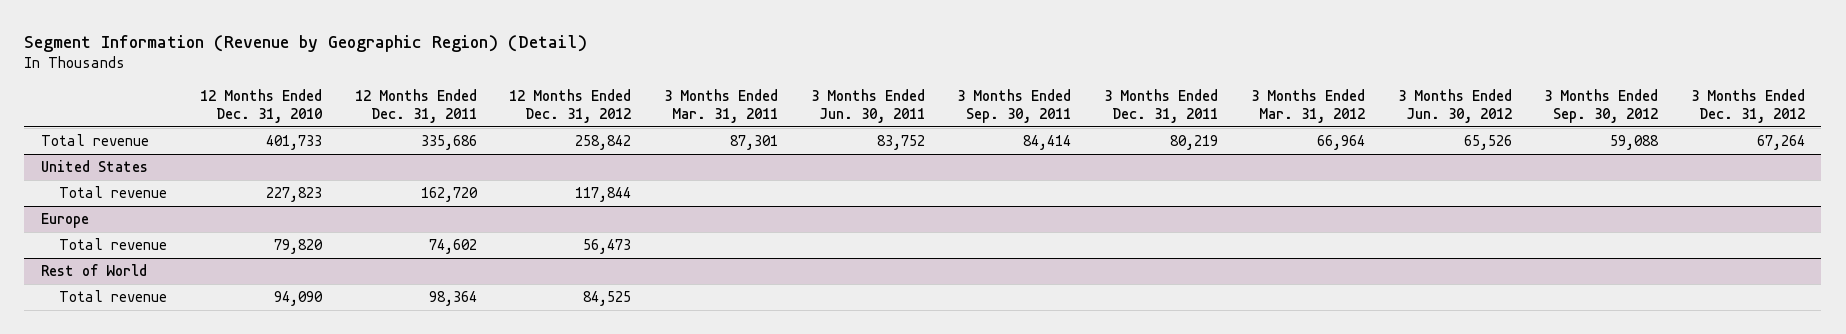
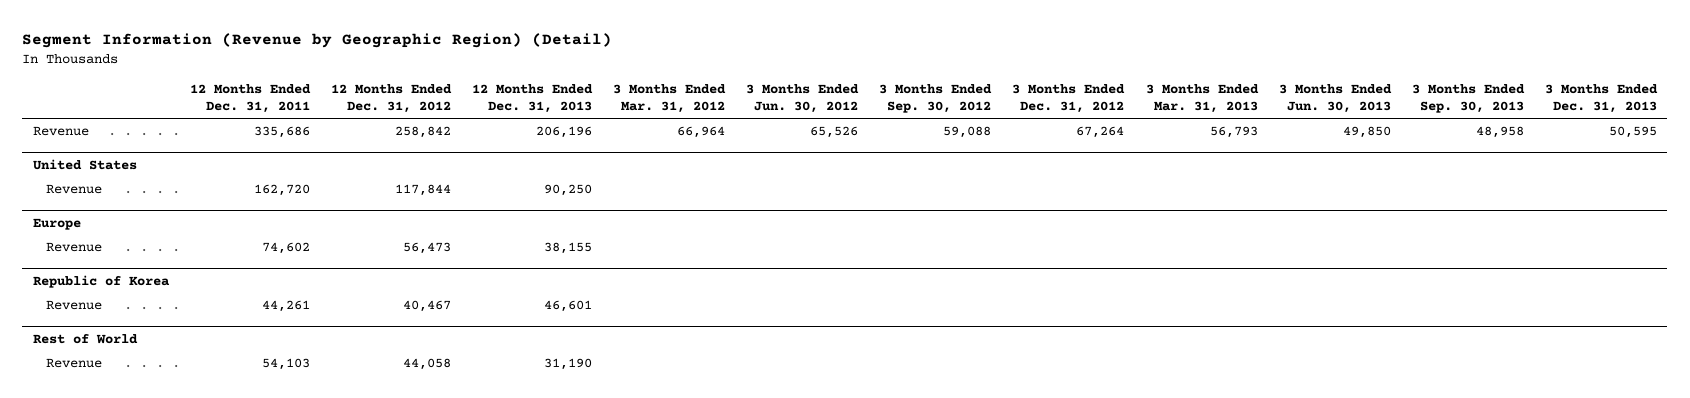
- | 12 Months Ended Dec. 31, 2010 | 12 Months Ended Dec. 31, 2011 | 12 Months Ended Dec. 31, 2012 | 3 Months Ended Mar. 31, 2011 | 3 Months Ended Jun. 30, 2011 | 3 Months Ended Sep. 30, 2011 | 3 Months Ended Dec. 31, 2011 | 3 Months Ended Mar. 31, 2012 | 3 Months Ended Jun. 30, 2012 | 3 Months Ended Sep. 30, 2012 | 3 Months Ended Dec. 31, 2012
+ | 12 Months Ended Dec. 31, 2011 | 12 Months Ended Dec. 31, 2012 | 12 Months Ended Dec. 31, 2013 | 3 Months Ended Mar. 31, 2012 | 3 Months Ended Jun. 30, 2012 | 3 Months Ended Sep. 30, 2012 | 3 Months Ended Dec. 31, 2012 | 3 Months Ended Mar. 31, 2013 | 3 Months Ended Jun. 30, 2013 | 3 Months Ended Sep. 30, 2013 | 3 Months Ended Dec. 31, 2013
- Total revenue | 401,733 | 335,686 | 258,842 | 87,301 | 83,752 | 84,414 | 80,219 | 66,964 | 65,526 | 59,088 | 67,264
+ Revenue | 335,686 | 258,842 | 206,196 | 66,964 | 65,526 | 59,088 | 67,264 | 56,793 | 49,850 | 48,958 | 50,595
@ United States
- Total revenue | 227,823 | 162,720 | 117,844 | | | | | | | |
+ Revenue | 162,720 | 117,844 | 90,250 | | | | | | | |
@ Europe
- Total revenue | 79,820 | 74,602 | 56,473 | | | | | | | |
+ Revenue | 74,602 | 56,473 | 38,155 | | | | | | | |
+ Republic of Korea
+ Revenue | 44,261 | 40,467 | 46,601 | | | | | | | |
@ Rest of World
- Total revenue | 94,090 | 98,364 | 84,525 | | | | | | | |
+ Revenue | 54,103 | 44,058 | 31,190 | | | | | | | |

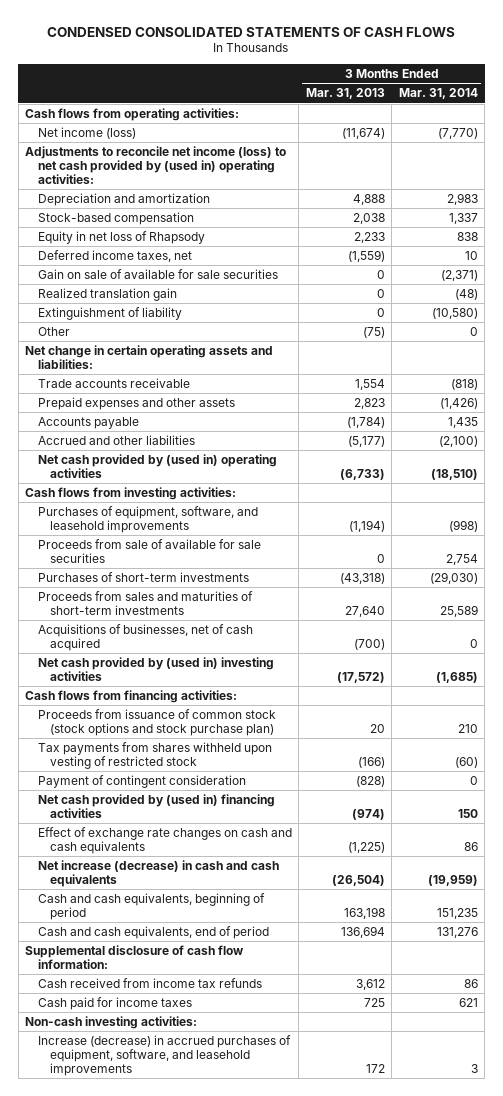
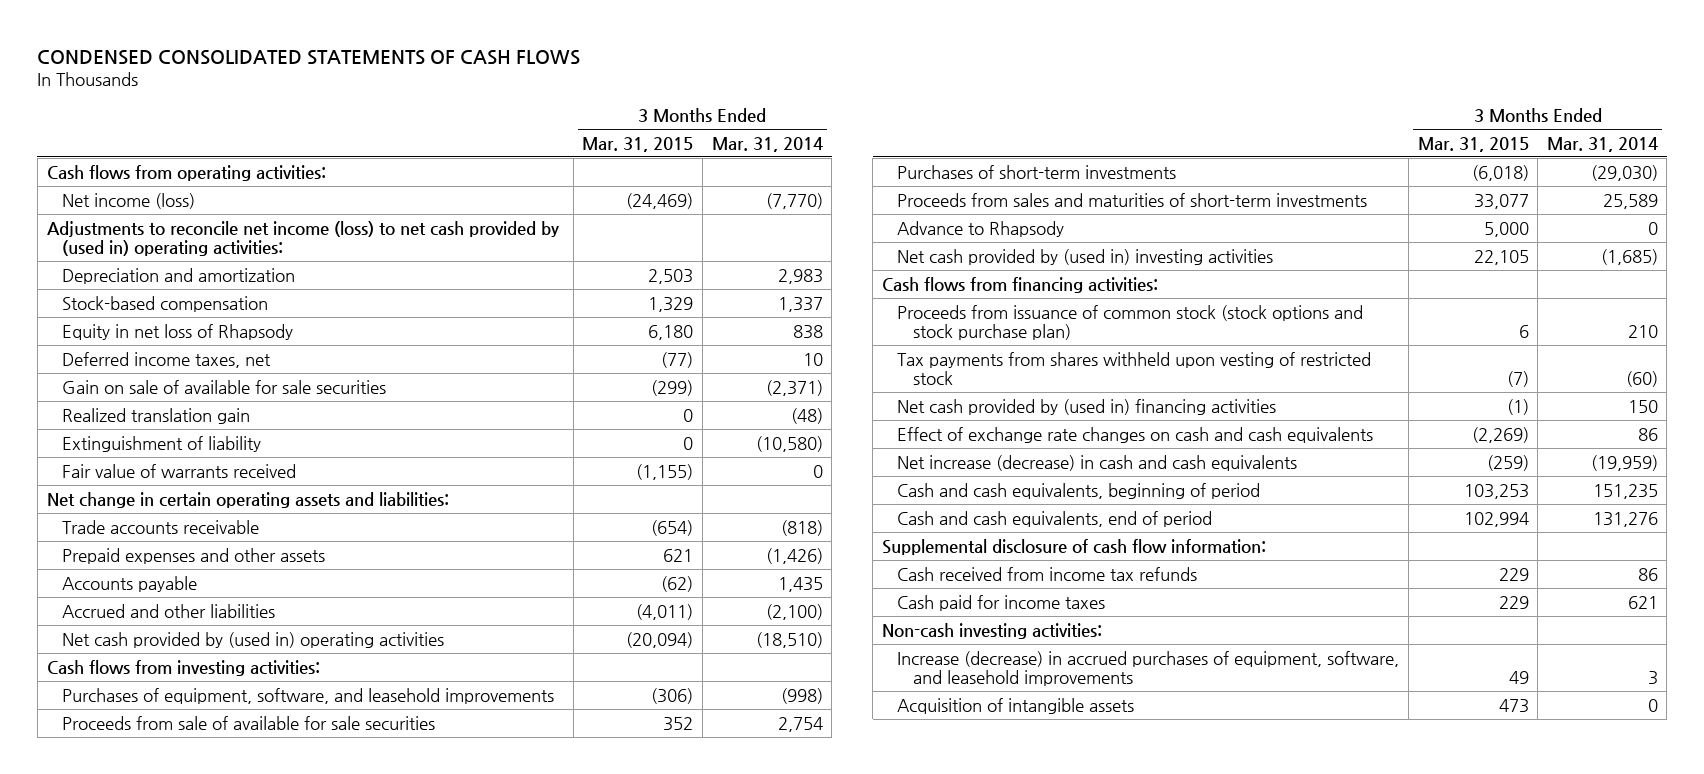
- | 3 Months Ended Mar. 31, 2013 | 3 Months Ended Mar. 31, 2014
+ | 3 Months Ended Mar. 31, 2015 | 3 Months Ended Mar. 31, 2014
- Other | (75) | 0
+ Fair value of warrants received | (1,155) | 0
- Acquisitions of businesses, net of cash acquired | (700) | 0
+ Advance to Rhapsody | 5,000 | 0
- Payment of contingent consideration | (828) | 0
+ Acquisition of intangible assets | 473 | 0

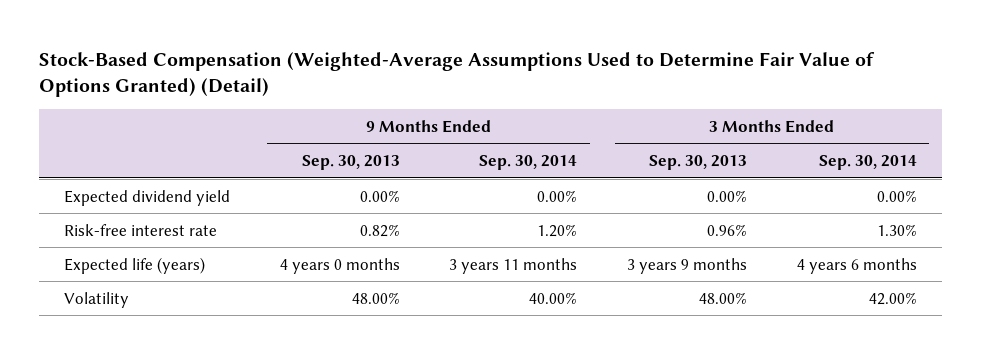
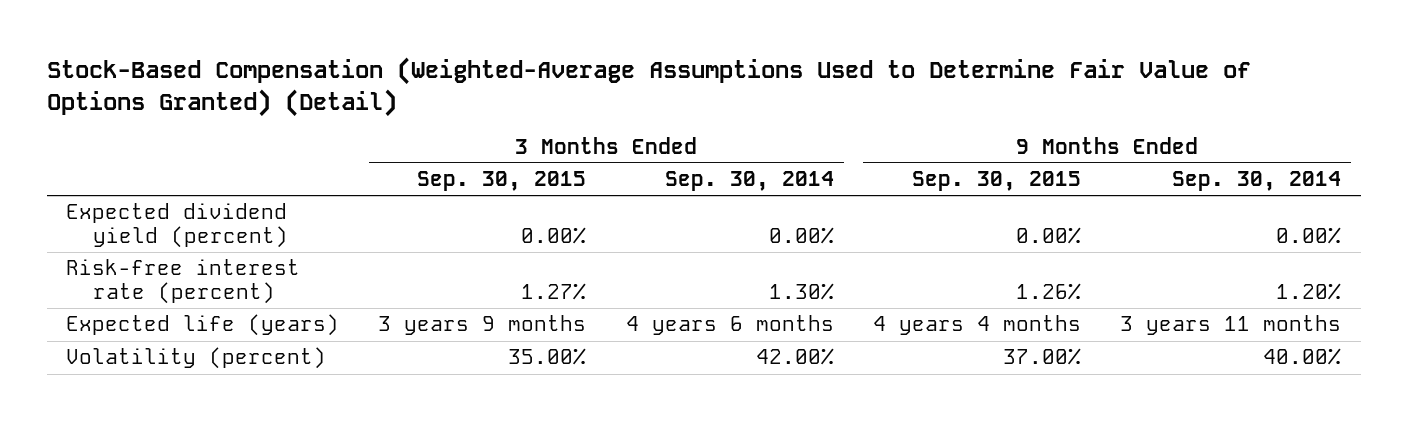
- | 9 Months Ended Sep. 30, 2013 | 9 Months Ended Sep. 30, 2014 | 3 Months Ended Sep. 30, 2013 | 3 Months Ended Sep. 30, 2014
+ | 3 Months Ended Sep. 30, 2015 | 3 Months Ended Sep. 30, 2014 | 9 Months Ended Sep. 30, 2015 | 9 Months Ended Sep. 30, 2014
- Expected dividend yield | 0.00% | 0.00% | 0.00% | 0.00%
- Risk-free interest rate | 0.82% | 1.20% | 0.96% | 1.30%
+ Expected dividend yield (percent) | 0.00% | 0.00% | 0.00% | 0.00%
+ Risk-free interest rate (percent) | 1.27% | 1.30% | 1.26% | 1.20%
- Volatility | 48.00% | 40.00% | 48.00% | 42.00%
+ Volatility (percent) | 35.00% | 42.00% | 37.00% | 40.00%

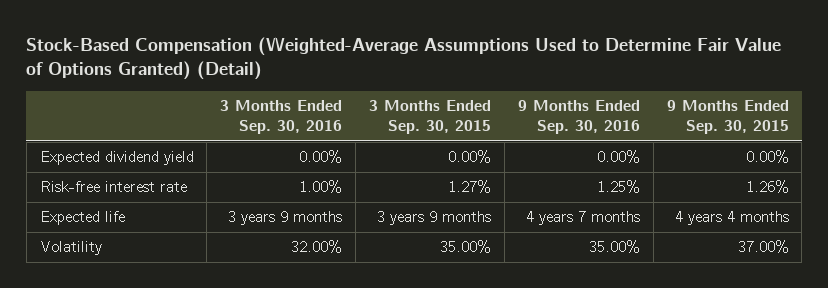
- | 3 Months Ended Sep. 30, 2015 | 3 Months Ended Sep. 30, 2014 | 9 Months Ended Sep. 30, 2015 | 9 Months Ended Sep. 30, 2014
+ | 3 Months Ended Sep. 30, 2016 | 3 Months Ended Sep. 30, 2015 | 9 Months Ended Sep. 30, 2016 | 9 Months Ended Sep. 30, 2015
- Expected dividend yield (percent) | 0.00% | 0.00% | 0.00% | 0.00%
- Risk-free interest rate (percent) | 1.27% | 1.30% | 1.26% | 1.20%
- Expected life (years) | 3 years 9 months | 4 years 6 months | 4 years 4 months | 3 years 11 months
- Volatility (percent) | 35.00% | 42.00% | 37.00% | 40.00%
+ Expected dividend yield | 0.00% | 0.00% | 0.00% | 0.00%
+ Risk-free interest rate | 1.00% | 1.27% | 1.25% | 1.26%
+ Expected life | 3 years 9 months | 3 years 9 months | 4 years 7 months | 4 years 4 months
+ Volatility | 32.00% | 35.00% | 35.00% | 37.00%

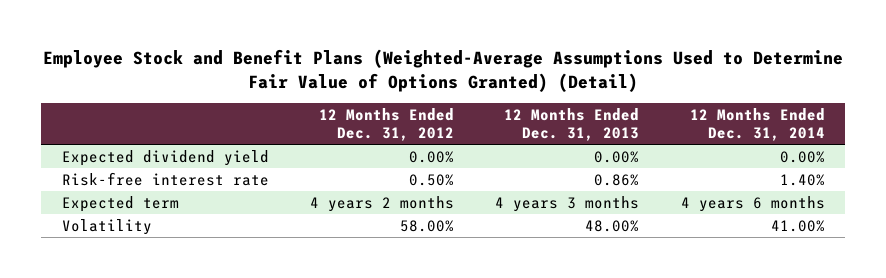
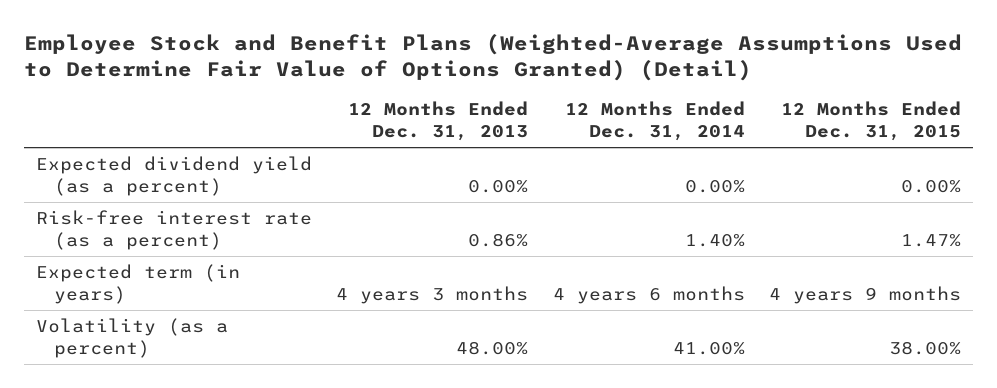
- | 12 Months Ended Dec. 31, 2012 | 12 Months Ended Dec. 31, 2013 | 12 Months Ended Dec. 31, 2014
+ | 12 Months Ended Dec. 31, 2013 | 12 Months Ended Dec. 31, 2014 | 12 Months Ended Dec. 31, 2015
- Expected dividend yield | 0.00% | 0.00% | 0.00%
- Risk-free interest rate | 0.50% | 0.86% | 1.40%
- Expected term | 4 years 2 months | 4 years 3 months | 4 years 6 months
- Volatility | 58.00% | 48.00% | 41.00%
+ Expected dividend yield (as a percent) | 0.00% | 0.00% | 0.00%
+ Risk-free interest rate (as a percent) | 0.86% | 1.40% | 1.47%
+ Expected term (in years) | 4 years 3 months | 4 years 6 months | 4 years 9 months
+ Volatility (as a percent) | 48.00% | 41.00% | 38.00%

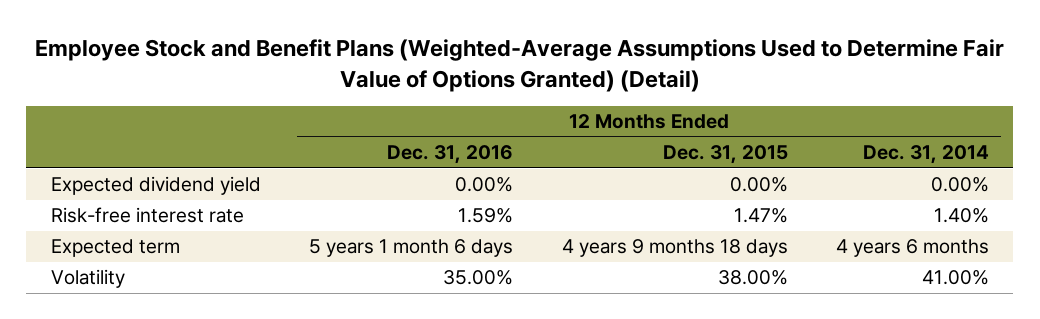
- | 12 Months Ended Dec. 31, 2013 | 12 Months Ended Dec. 31, 2014 | 12 Months Ended Dec. 31, 2015
+ | 12 Months Ended Dec. 31, 2016 | 12 Months Ended Dec. 31, 2015 | 12 Months Ended Dec. 31, 2014
- Expected dividend yield (as a percent) | 0.00% | 0.00% | 0.00%
- Risk-free interest rate (as a percent) | 0.86% | 1.40% | 1.47%
- Expected term (in years) | 4 years 3 months | 4 years 6 months | 4 years 9 months
- Volatility (as a percent) | 48.00% | 41.00% | 38.00%
+ Expected dividend yield | 0.00% | 0.00% | 0.00%
+ Risk-free interest rate | 1.59% | 1.47% | 1.40%
+ Expected term | 5 years 1 month 6 days | 4 years 9 months 18 days | 4 years 6 months
+ Volatility | 35.00% | 38.00% | 41.00%

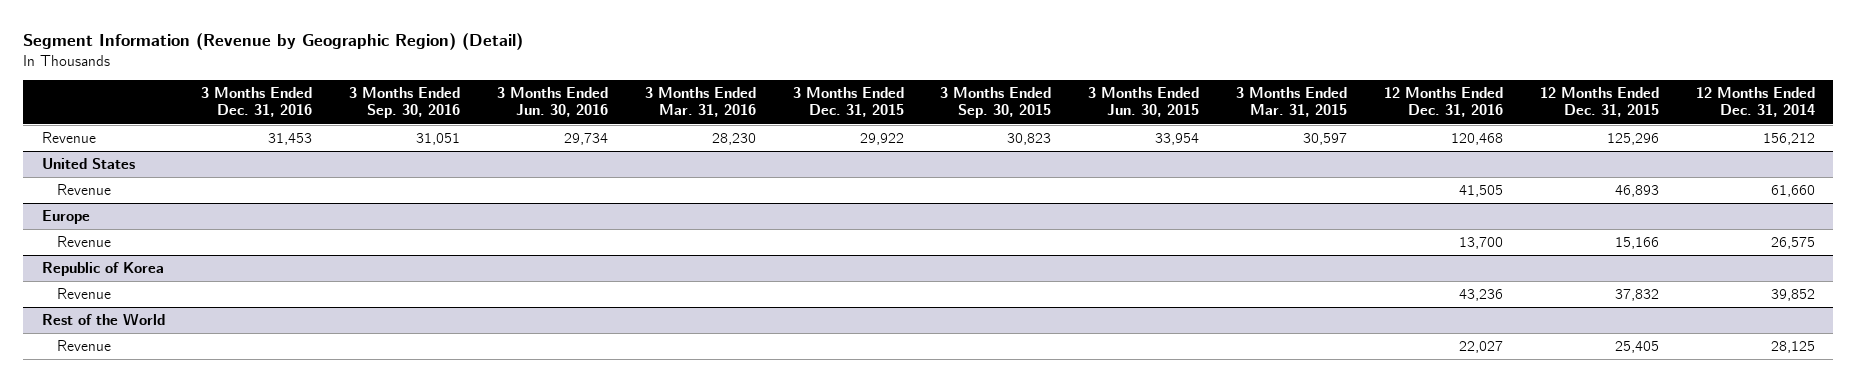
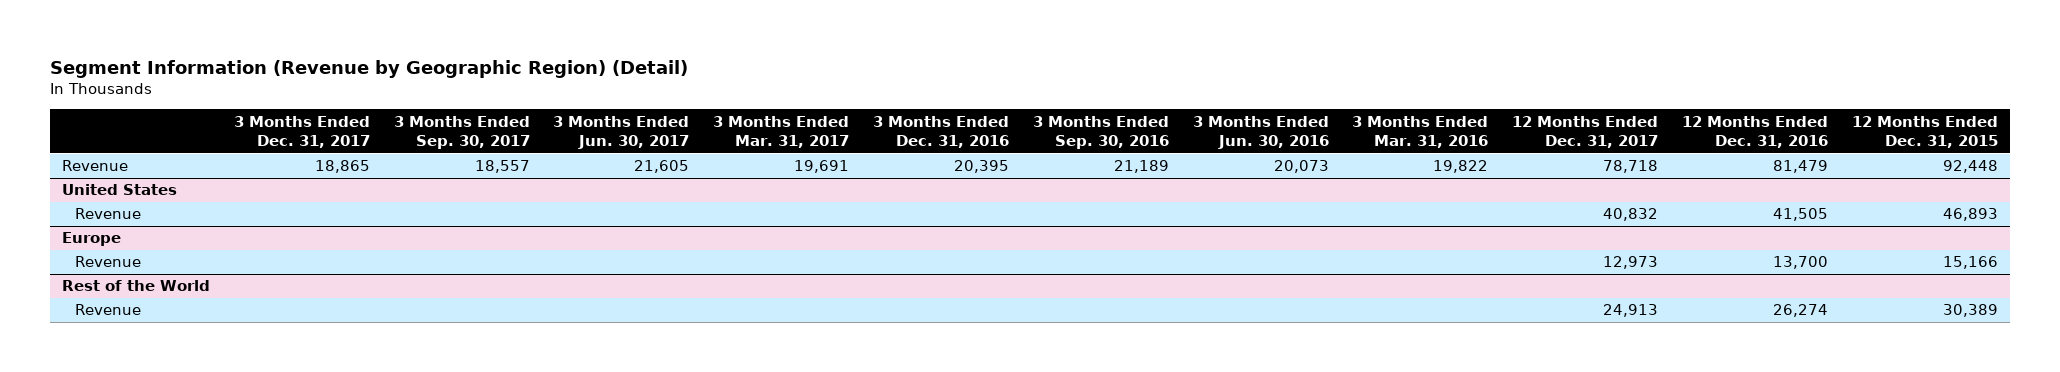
- | 3 Months Ended Dec. 31, 2016 | 3 Months Ended Sep. 30, 2016 | 3 Months Ended Jun. 30, 2016 | 3 Months Ended Mar. 31, 2016 | 3 Months Ended Dec. 31, 2015 | 3 Months Ended Sep. 30, 2015 | 3 Months Ended Jun. 30, 2015 | 3 Months Ended Mar. 31, 2015 | 12 Months Ended Dec. 31, 2016 | 12 Months Ended Dec. 31, 2015 | 12 Months Ended Dec. 31, 2014
+ | 3 Months Ended Dec. 31, 2017 | 3 Months Ended Sep. 30, 2017 | 3 Months Ended Jun. 30, 2017 | 3 Months Ended Mar. 31, 2017 | 3 Months Ended Dec. 31, 2016 | 3 Months Ended Sep. 30, 2016 | 3 Months Ended Jun. 30, 2016 | 3 Months Ended Mar. 31, 2016 | 12 Months Ended Dec. 31, 2017 | 12 Months Ended Dec. 31, 2016 | 12 Months Ended Dec. 31, 2015
- Revenue | 31,453 | 31,051 | 29,734 | 28,230 | 29,922 | 30,823 | 33,954 | 30,597 | 120,468 | 125,296 | 156,212
+ Revenue | 18,865 | 18,557 | 21,605 | 19,691 | 20,395 | 21,189 | 20,073 | 19,822 | 78,718 | 81,479 | 92,448
- Republic of Korea
- Revenue | | | | | | | | | 43,236 | 37,832 | 39,852
@ Rest of the World
- Revenue | | | | | | | | | 22,027 | 25,405 | 28,125
+ Revenue | | | | | | | | | 24,913 | 26,274 | 30,389

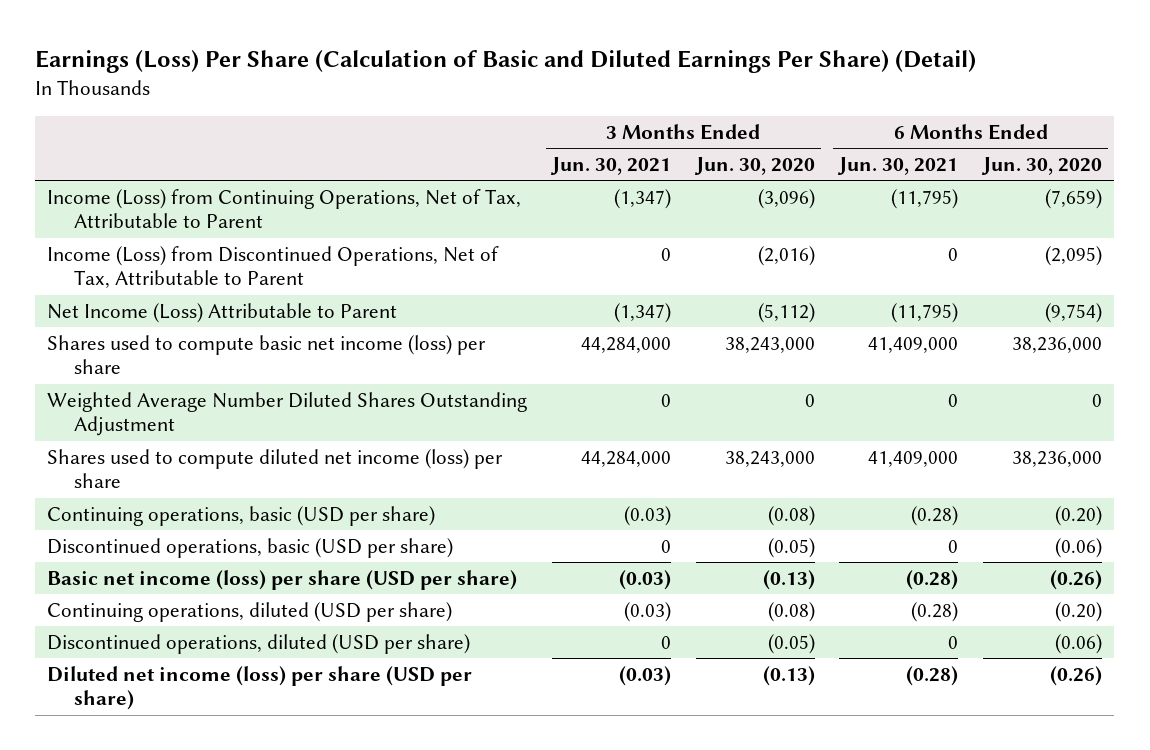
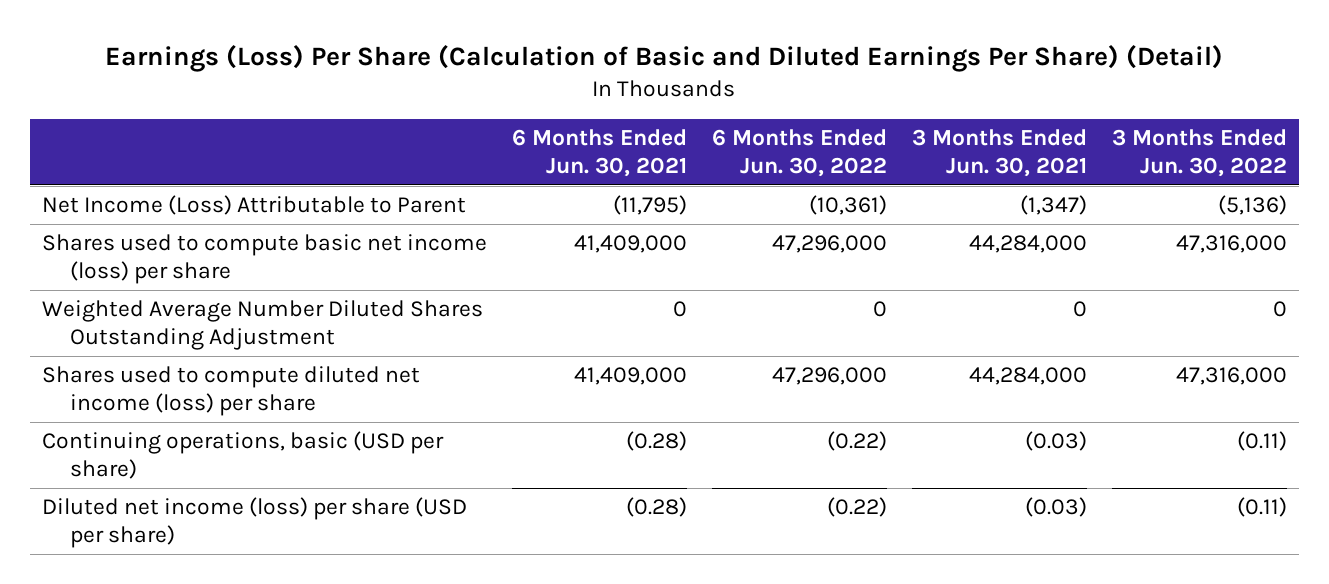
- | 3 Months Ended Jun. 30, 2021 | 3 Months Ended Jun. 30, 2020 | 6 Months Ended Jun. 30, 2021 | 6 Months Ended Jun. 30, 2020
+ | 6 Months Ended Jun. 30, 2021 | 6 Months Ended Jun. 30, 2022 | 3 Months Ended Jun. 30, 2021 | 3 Months Ended Jun. 30, 2022
- Income (Loss) from Continuing Operations, Net of Tax, Attributable to Parent | (1,347) | (3,096) | (11,795) | (7,659)
- Income (Loss) from Discontinued Operations, Net of Tax, Attributable to Parent | 0 | (2,016) | 0 | (2,095)
- Discontinued operations, basic (USD per share) | 0 | (0.05) | 0 | (0.06)
- Basic net income (loss) per share (USD per share) | (0.03) | (0.13) | (0.28) | (0.26)
- Continuing operations, diluted (USD per share) | (0.03) | (0.08) | (0.28) | (0.20)
- Discontinued operations, diluted (USD per share) | 0 | (0.05) | 0 | (0.06)

